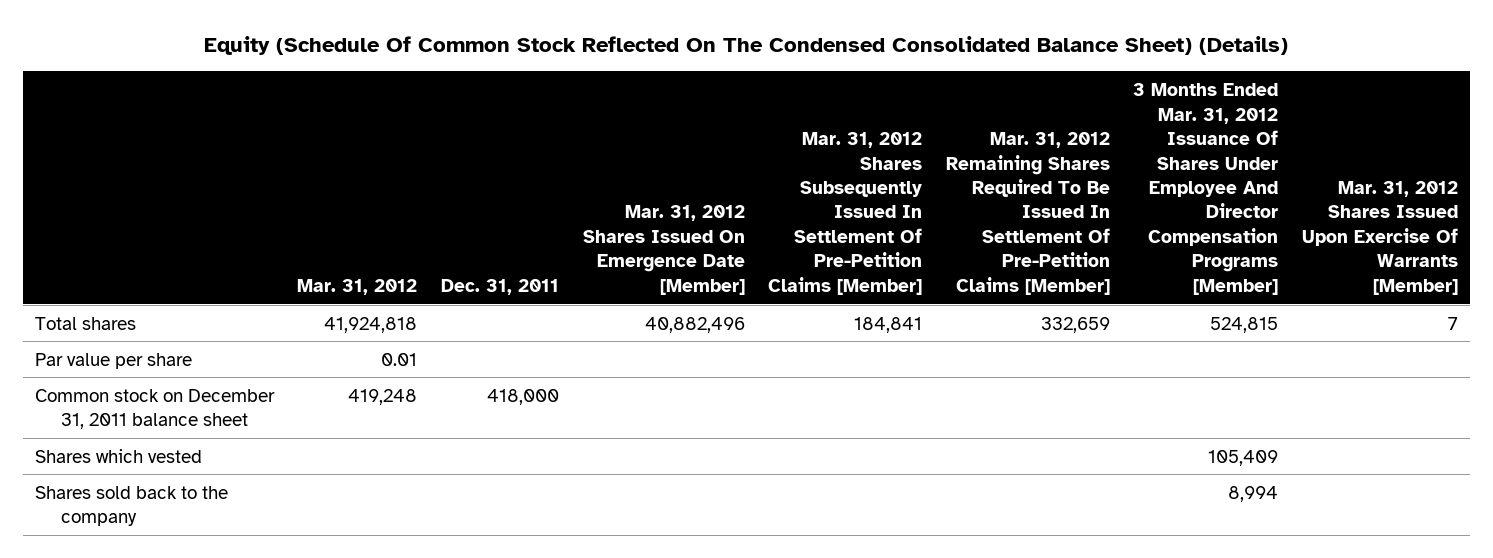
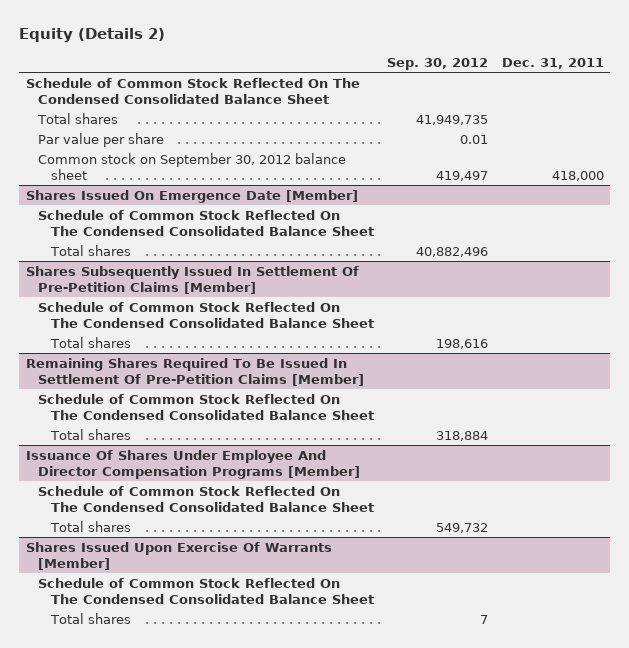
- Equity (Schedule Of Common Stock Reflected On The Condensed Consolidated Balance Sheet) (Details)
+ Equity (Details 2)
- | Mar. 31, 2012 | Dec. 31, 2011 | Mar. 31, 2012 Shares Issued On Emergence Date [Member] | Mar. 31, 2012 Shares Subsequently Issued In Settlement Of Pre-Petition Claims [Member] | Mar. 31, 2012 Remaining Shares Required To Be Issued In Settlement Of Pre-Petition Claims [Member] | 3 Months Ended Mar. 31, 2012 Issuance Of Shares Under Employee And Director Compensation Programs [Member] | Mar. 31, 2012 Shares Issued Upon Exercise Of Warrants [Member]
+ | Sep. 30, 2012 | Dec. 31, 2011
+ Schedule of Common Stock Reflected On The Condensed Consolidated Balance Sheet
- Common stock on December 31, 2011 balance sheet | 419,248 | 418,000 | | | | |
- Shares which vested | | | | | | 105,409 |
- Shares sold back to the company | | | | | | 8,994 |
+ Common stock on September 30, 2012 balance sheet | 419,497 | 418,000
+ Shares Issued On Emergence Date [Member]
+ Schedule of Common Stock Reflected On The Condensed Consolidated Balance Sheet
+ Total shares | 40,882,496 |
+ Shares Subsequently Issued In Settlement Of Pre-Petition Claims [Member]
+ Schedule of Common Stock Reflected On The Condensed Consolidated Balance Sheet
+ Total shares | 198,616 |
+ Remaining Shares Required To Be Issued In Settlement Of Pre-Petition Claims [Member]
+ Schedule of Common Stock Reflected On The Condensed Consolidated Balance Sheet
+ Total shares | 318,884 |
+ Issuance Of Shares Under Employee And Director Compensation Programs [Member]
+ Schedule of Common Stock Reflected On The Condensed Consolidated Balance Sheet
+ Total shares | 549,732 |
+ Shares Issued Upon Exercise Of Warrants [Member]
+ Schedule of Common Stock Reflected On The Condensed Consolidated Balance Sheet
+ Total shares | 7 |

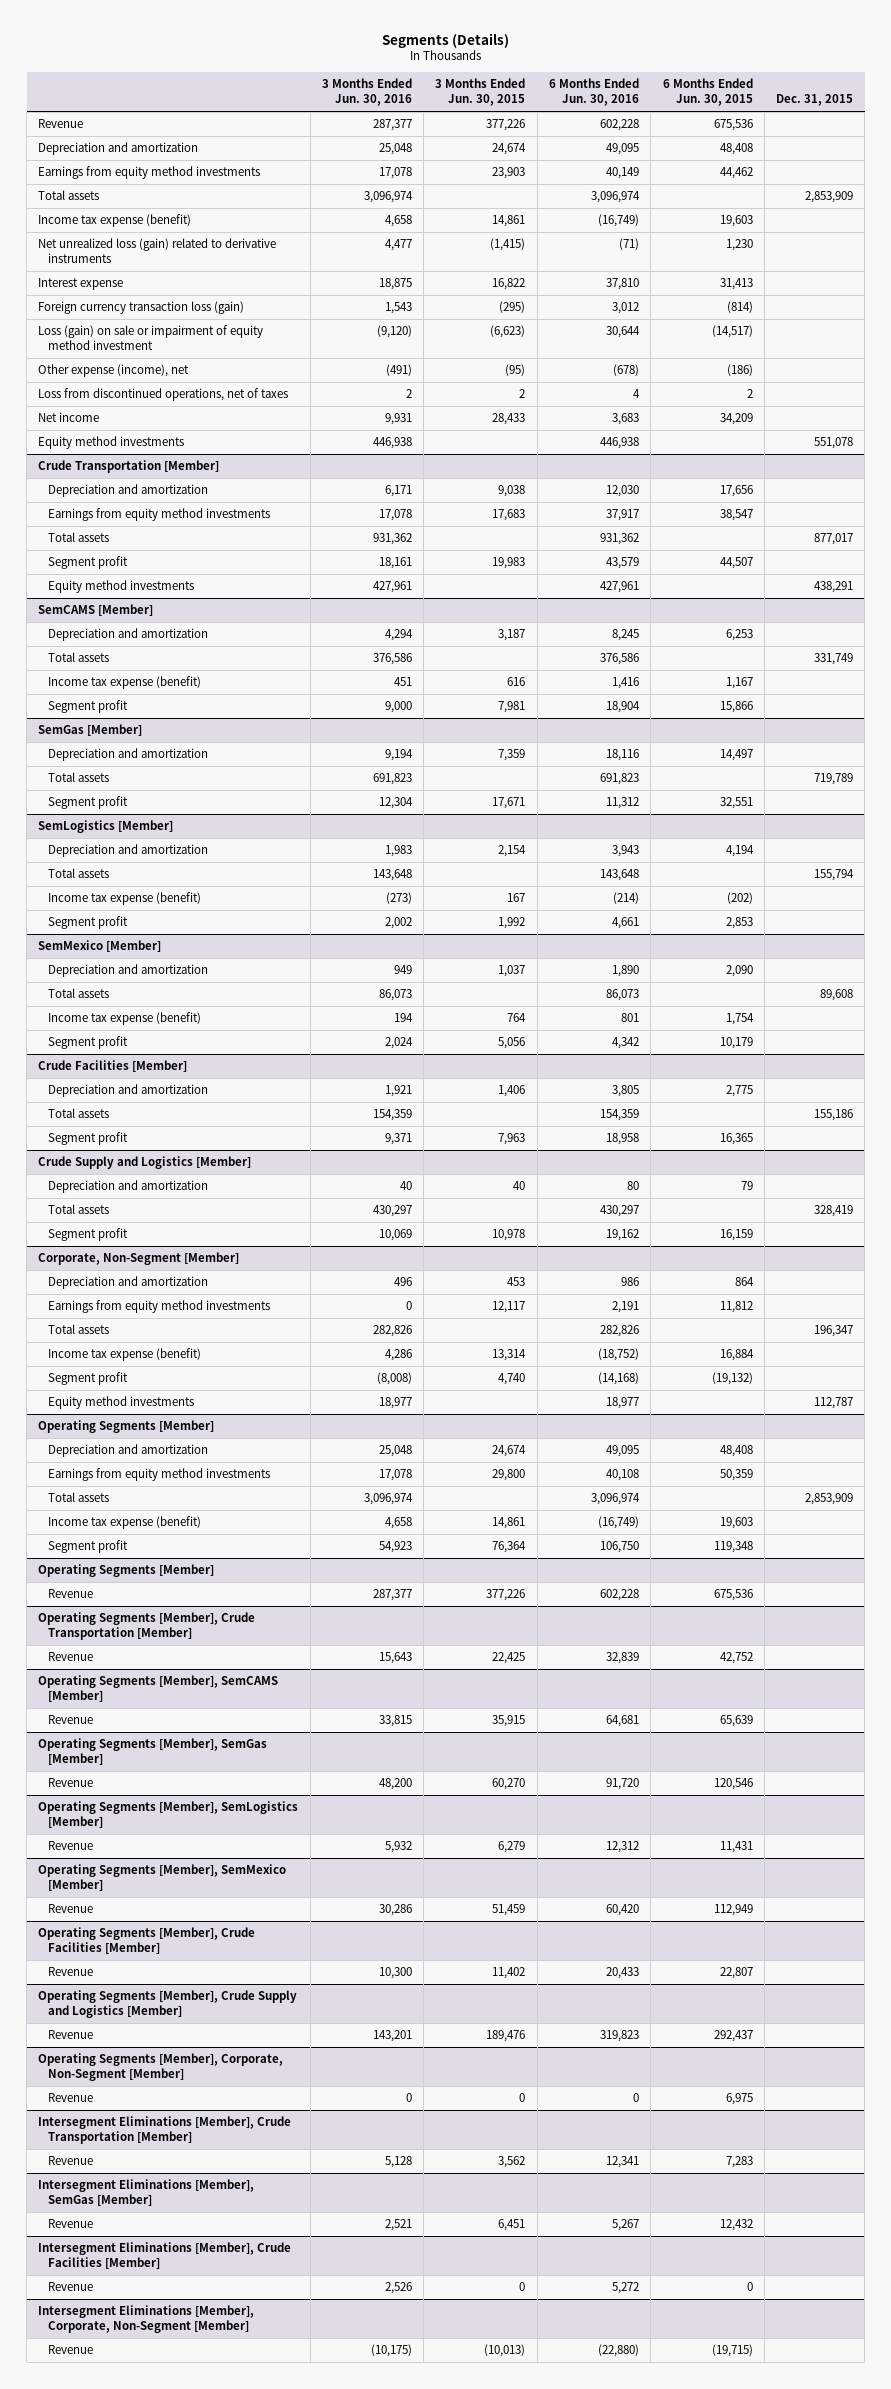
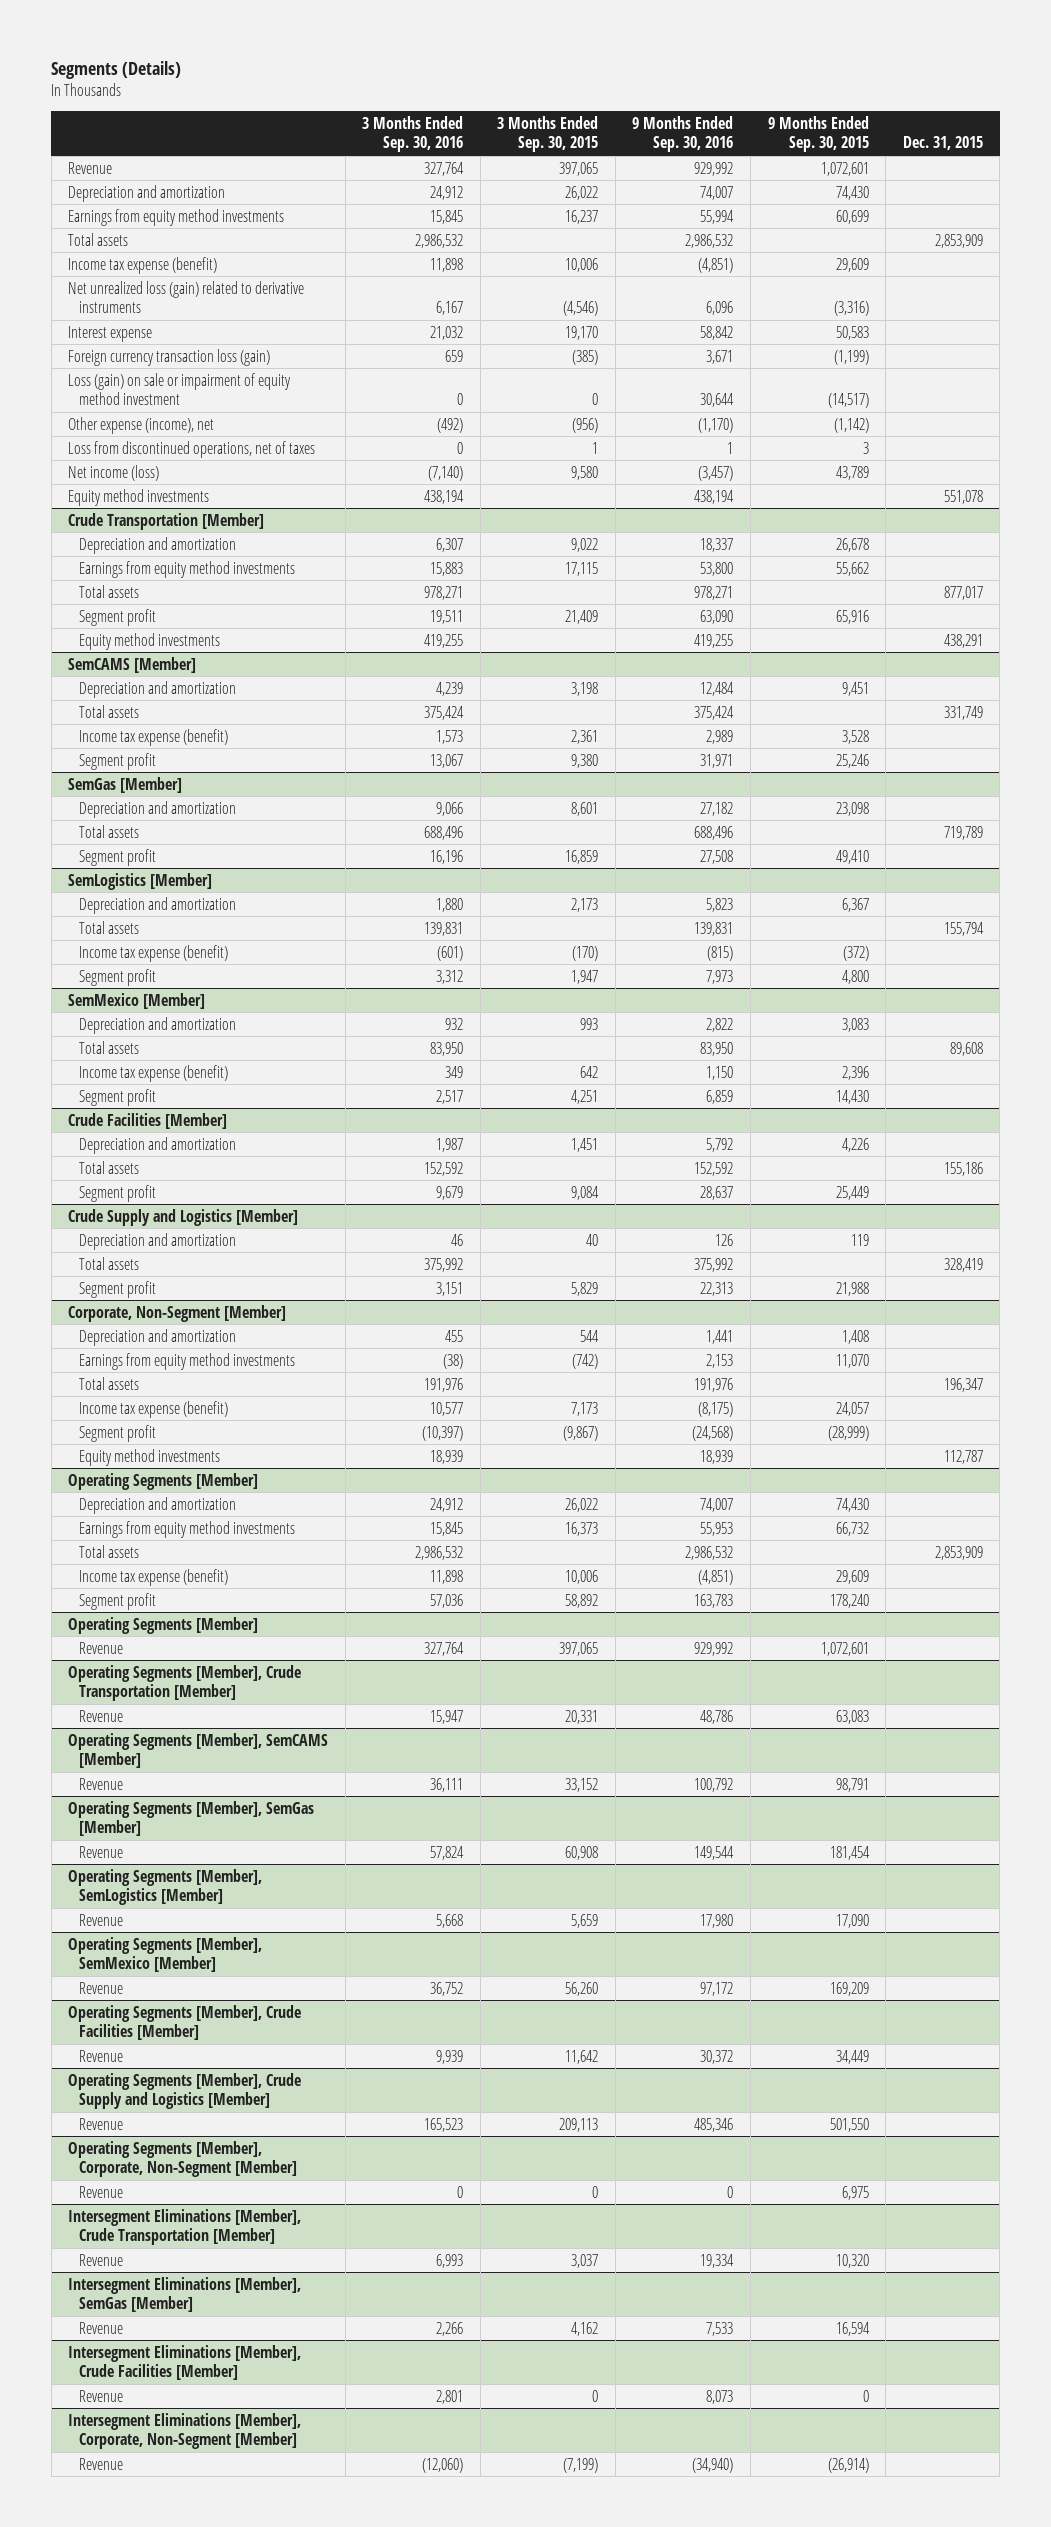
- | 3 Months Ended Jun. 30, 2016 | 3 Months Ended Jun. 30, 2015 | 6 Months Ended Jun. 30, 2016 | 6 Months Ended Jun. 30, 2015 | Dec. 31, 2015
+ | 3 Months Ended Sep. 30, 2016 | 3 Months Ended Sep. 30, 2015 | 9 Months Ended Sep. 30, 2016 | 9 Months Ended Sep. 30, 2015 | Dec. 31, 2015
- Net income | 9,931 | 28,433 | 3,683 | 34,209 |
+ Net income (loss) | (7,140) | 9,580 | (3,457) | 43,789 |

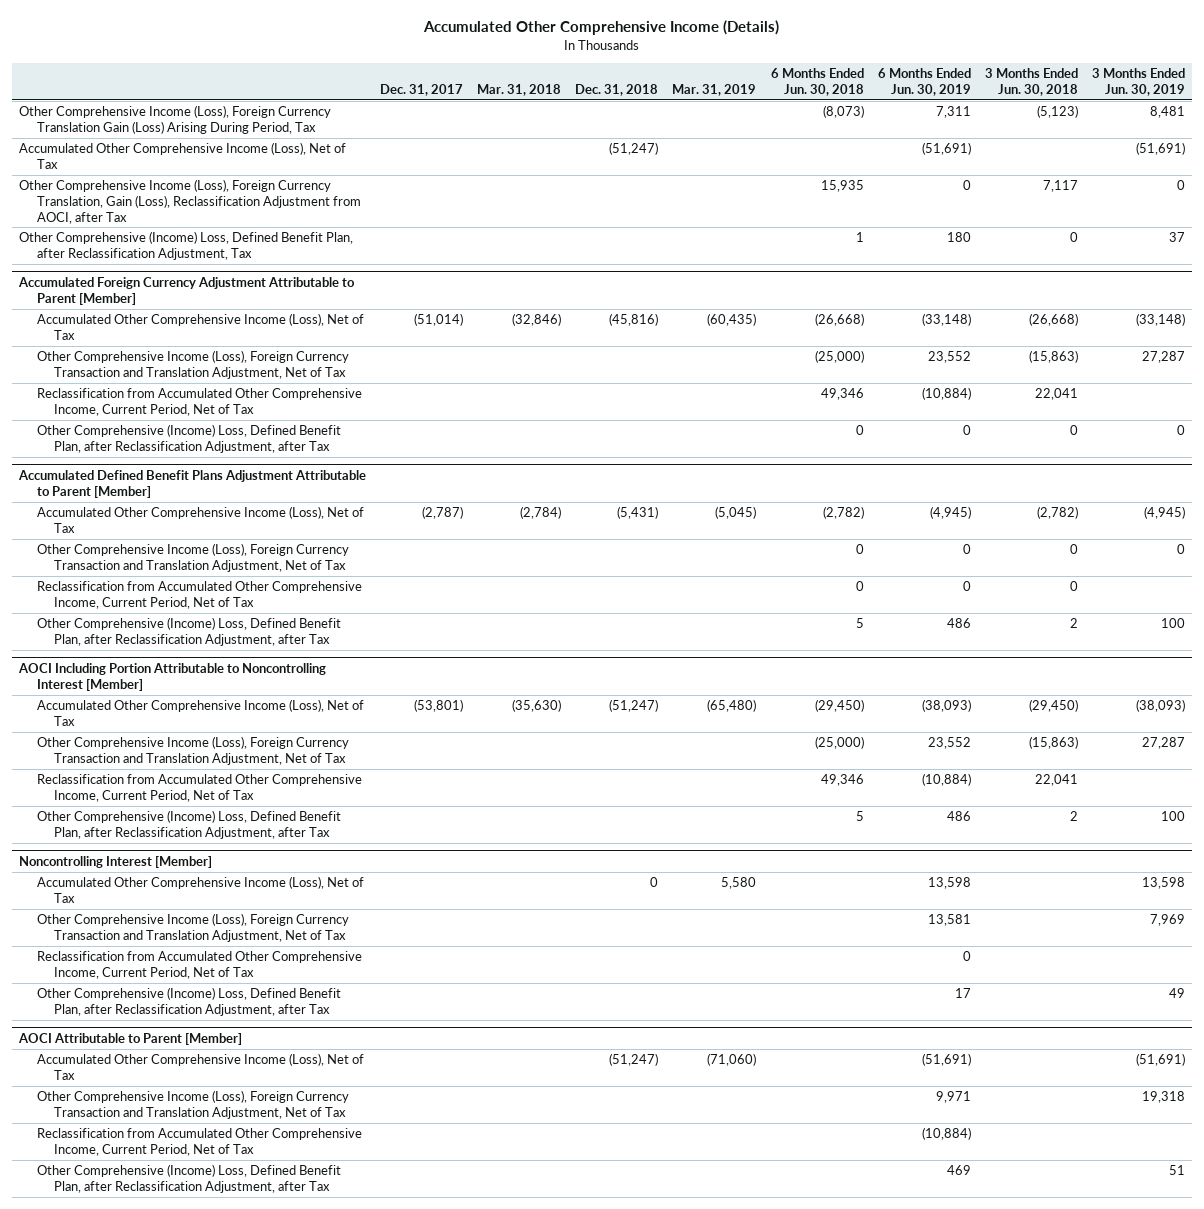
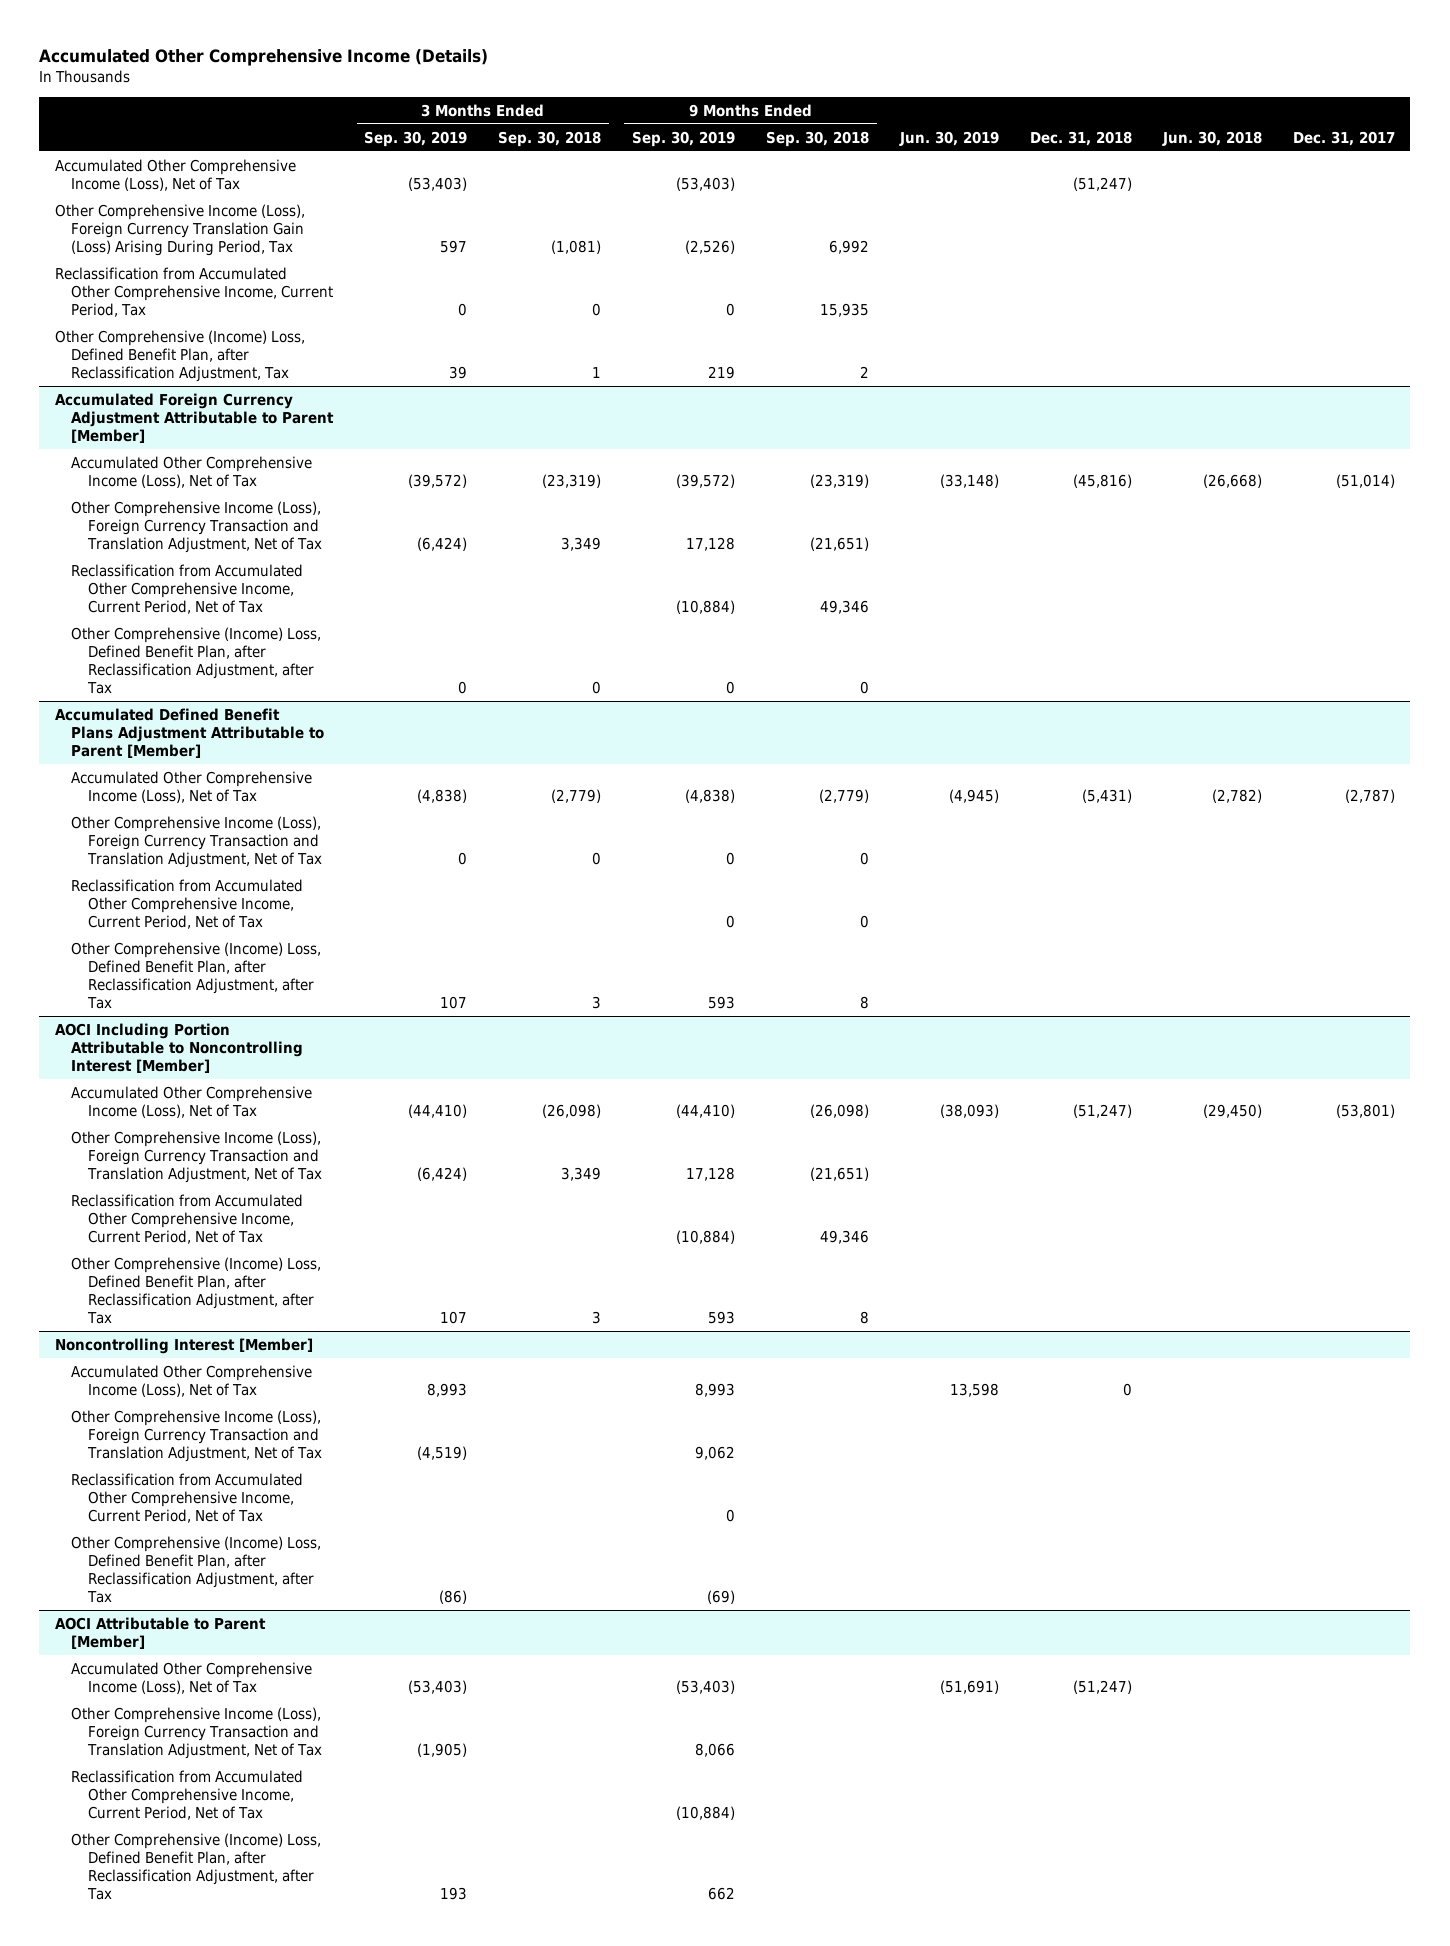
- | Dec. 31, 2017 | Mar. 31, 2018 | Dec. 31, 2018 | Mar. 31, 2019 | 6 Months Ended Jun. 30, 2018 | 6 Months Ended Jun. 30, 2019 | 3 Months Ended Jun. 30, 2018 | 3 Months Ended Jun. 30, 2019
+ | 3 Months Ended Sep. 30, 2019 | 3 Months Ended Sep. 30, 2018 | 9 Months Ended Sep. 30, 2019 | 9 Months Ended Sep. 30, 2018 | Jun. 30, 2019 | Dec. 31, 2018 | Jun. 30, 2018 | Dec. 31, 2017
- Other Comprehensive Income (Loss), Foreign Currency Translation, Gain (Loss), Reclassification Adjustment from AOCI, after Tax | | | | | 15,935 | 0 | 7,117 | 0
moved down: Other Comprehensive Income (Loss), Foreign Currency Translation Gain (Loss) Arising During Period, Tax | 597 | (1,081) | (2,526) | 6,992 | | | |
+ Reclassification from Accumulated Other Comprehensive Income, Current Period, Tax | 0 | 0 | 0 | 15,935 | | | |

